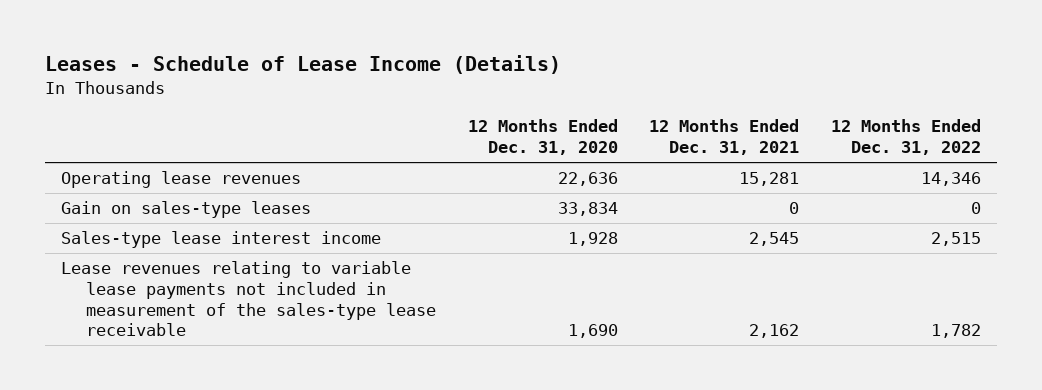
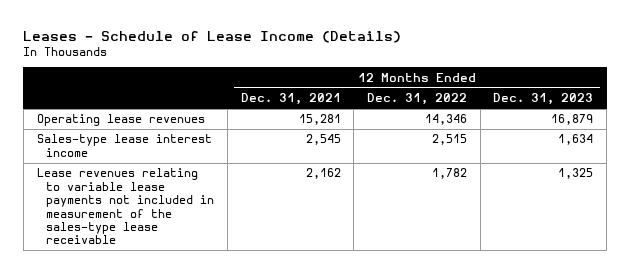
- | 12 Months Ended Dec. 31, 2020 | 12 Months Ended Dec. 31, 2021 | 12 Months Ended Dec. 31, 2022
+ | 12 Months Ended Dec. 31, 2021 | 12 Months Ended Dec. 31, 2022 | 12 Months Ended Dec. 31, 2023
- Gain on sales-type leases | 33,834 | 0 | 0

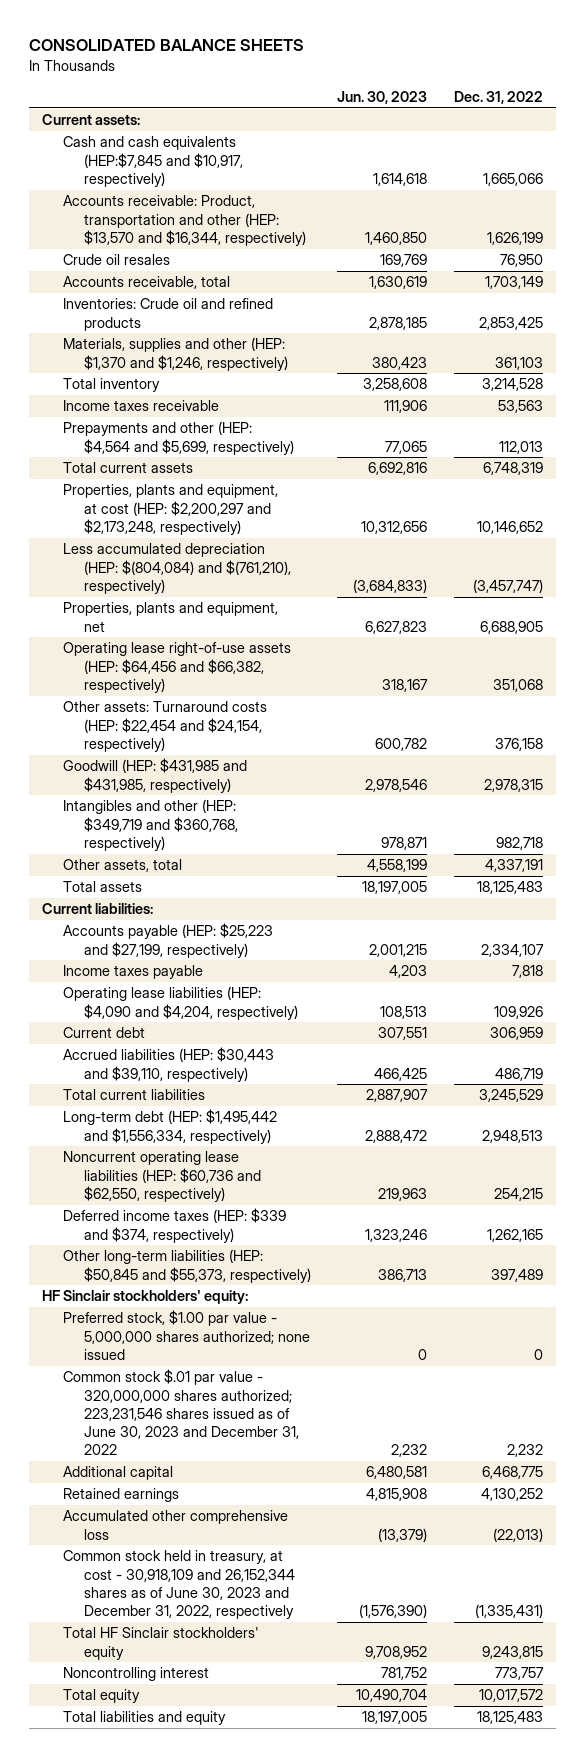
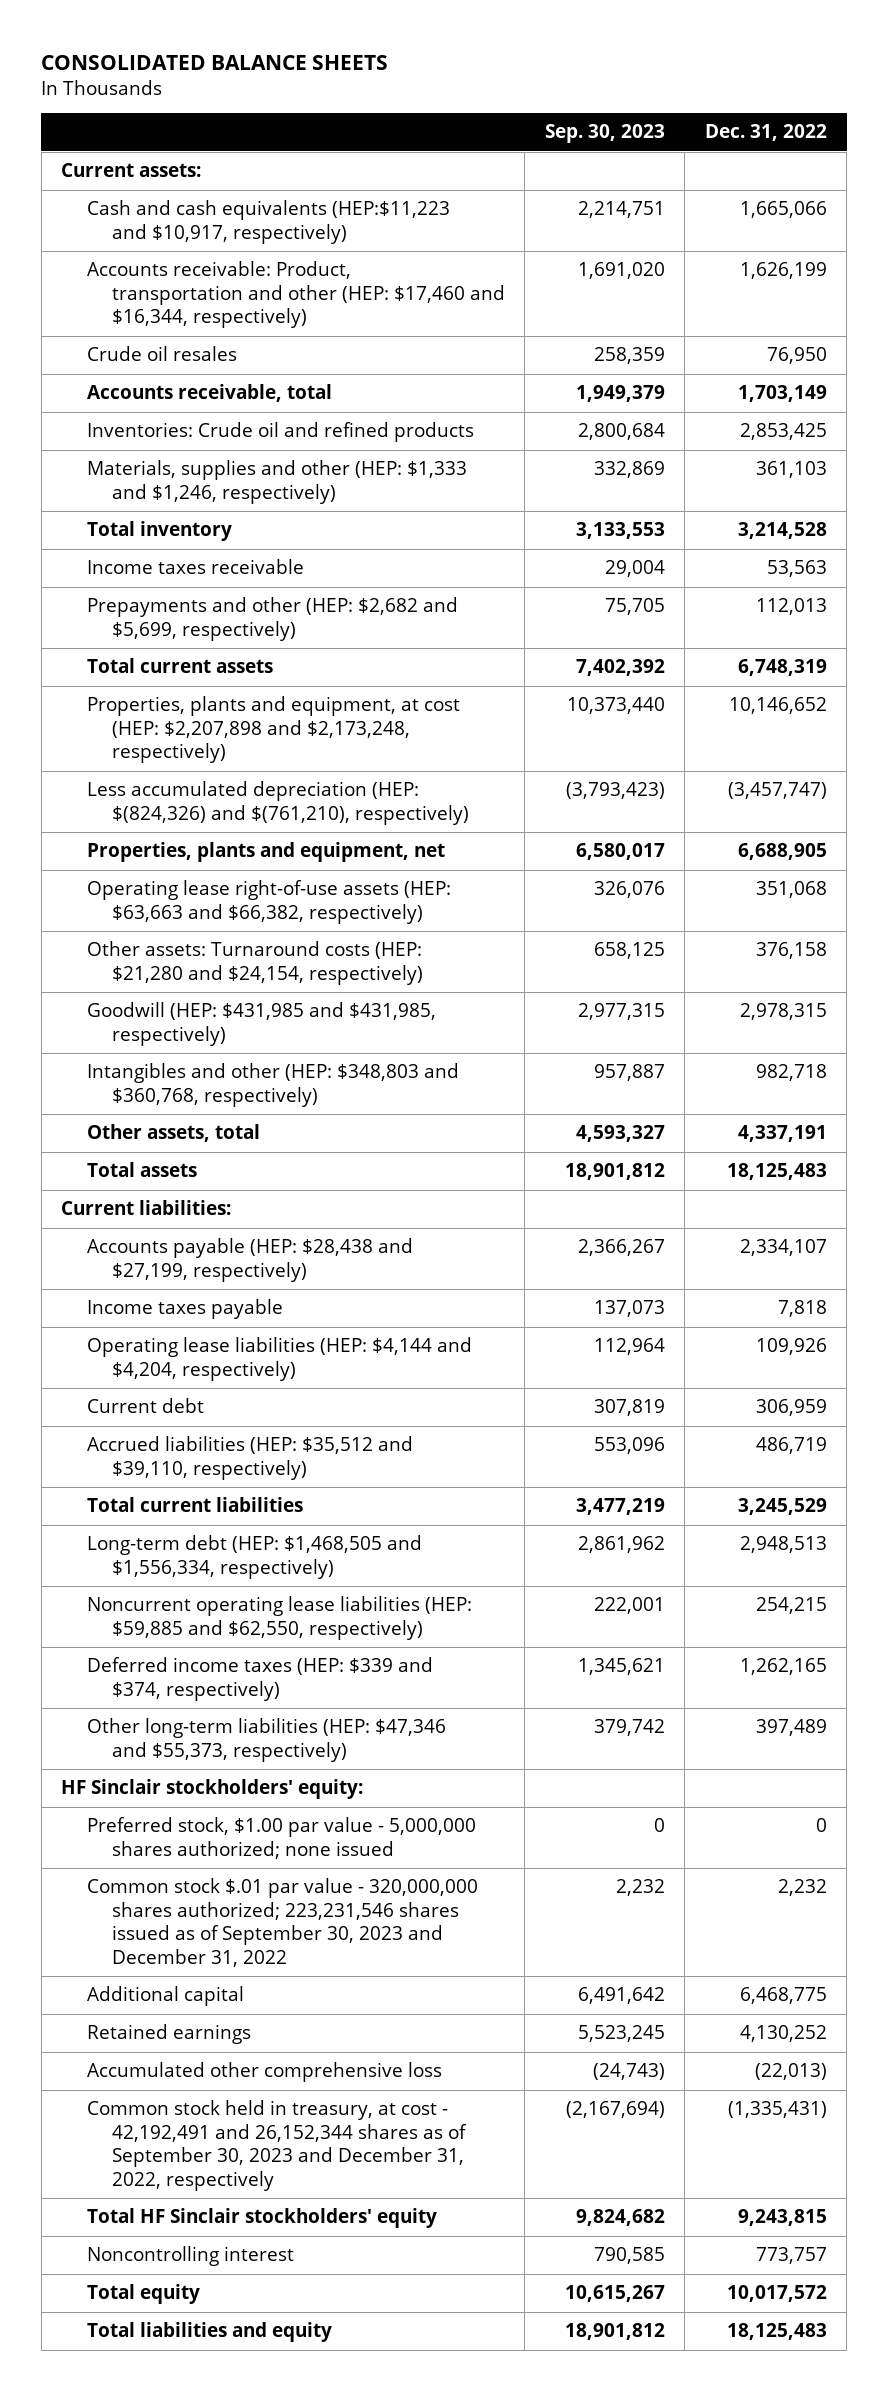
- | Jun. 30, 2023 | Dec. 31, 2022
+ | Sep. 30, 2023 | Dec. 31, 2022
- Cash and cash equivalents (HEP:$7,845 and $10,917, respectively) | 1,614,618 | 1,665,066
- Accounts receivable: Product, transportation and other (HEP: $13,570 and $16,344, respectively) | 1,460,850 | 1,626,199
+ Cash and cash equivalents (HEP:$11,223 and $10,917, respectively) | 2,214,751 | 1,665,066
+ Accounts receivable: Product, transportation and other (HEP: $17,460 and $16,344, respectively) | 1,691,020 | 1,626,199
- Materials, supplies and other (HEP: $1,370 and $1,246, respectively) | 380,423 | 361,103
+ Materials, supplies and other (HEP: $1,333 and $1,246, respectively) | 332,869 | 361,103
- Prepayments and other (HEP: $4,564 and $5,699, respectively) | 77,065 | 112,013
+ Prepayments and other (HEP: $2,682 and $5,699, respectively) | 75,705 | 112,013
- Properties, plants and equipment, at cost (HEP: $2,200,297 and $2,173,248, respectively) | 10,312,656 | 10,146,652
- Less accumulated depreciation (HEP: $(804,084) and $(761,210), respectively) | (3,684,833) | (3,457,747)
+ Properties, plants and equipment, at cost (HEP: $2,207,898 and $2,173,248, respectively) | 10,373,440 | 10,146,652
+ Less accumulated depreciation (HEP: $(824,326) and $(761,210), respectively) | (3,793,423) | (3,457,747)
- Operating lease right-of-use assets (HEP: $64,456 and $66,382, respectively) | 318,167 | 351,068
- Other assets: Turnaround costs (HEP: $22,454 and $24,154, respectively) | 600,782 | 376,158
+ Operating lease right-of-use assets (HEP: $63,663 and $66,382, respectively) | 326,076 | 351,068
+ Other assets: Turnaround costs (HEP: $21,280 and $24,154, respectively) | 658,125 | 376,158
- Intangibles and other (HEP: $349,719 and $360,768, respectively) | 978,871 | 982,718
+ Intangibles and other (HEP: $348,803 and $360,768, respectively) | 957,887 | 982,718
- Accounts payable (HEP: $25,223 and $27,199, respectively) | 2,001,215 | 2,334,107
+ Accounts payable (HEP: $28,438 and $27,199, respectively) | 2,366,267 | 2,334,107
- Operating lease liabilities (HEP: $4,090 and $4,204, respectively) | 108,513 | 109,926
+ Operating lease liabilities (HEP: $4,144 and $4,204, respectively) | 112,964 | 109,926
- Accrued liabilities (HEP: $30,443 and $39,110, respectively) | 466,425 | 486,719
+ Accrued liabilities (HEP: $35,512 and $39,110, respectively) | 553,096 | 486,719
- Long-term debt (HEP: $1,495,442 and $1,556,334, respectively) | 2,888,472 | 2,948,513
- Noncurrent operating lease liabilities (HEP: $60,736 and $62,550, respectively) | 219,963 | 254,215
+ Long-term debt (HEP: $1,468,505 and $1,556,334, respectively) | 2,861,962 | 2,948,513
+ Noncurrent operating lease liabilities (HEP: $59,885 and $62,550, respectively) | 222,001 | 254,215
- Other long-term liabilities (HEP: $50,845 and $55,373, respectively) | 386,713 | 397,489
+ Other long-term liabilities (HEP: $47,346 and $55,373, respectively) | 379,742 | 397,489
- Common stock $.01 par value - 320,000,000 shares authorized; 223,231,546 shares issued as of June 30, 2023 and December 31, 2022 | 2,232 | 2,232
+ Common stock $.01 par value - 320,000,000 shares authorized; 223,231,546 shares issued as of September 30, 2023 and December 31, 2022 | 2,232 | 2,232
- Common stock held in treasury, at cost - 30,918,109 and 26,152,344 shares as of June 30, 2023 and December 31, 2022, respectively | (1,576,390) | (1,335,431)
+ Common stock held in treasury, at cost - 42,192,491 and 26,152,344 shares as of September 30, 2023 and December 31, 2022, respectively | (2,167,694) | (1,335,431)

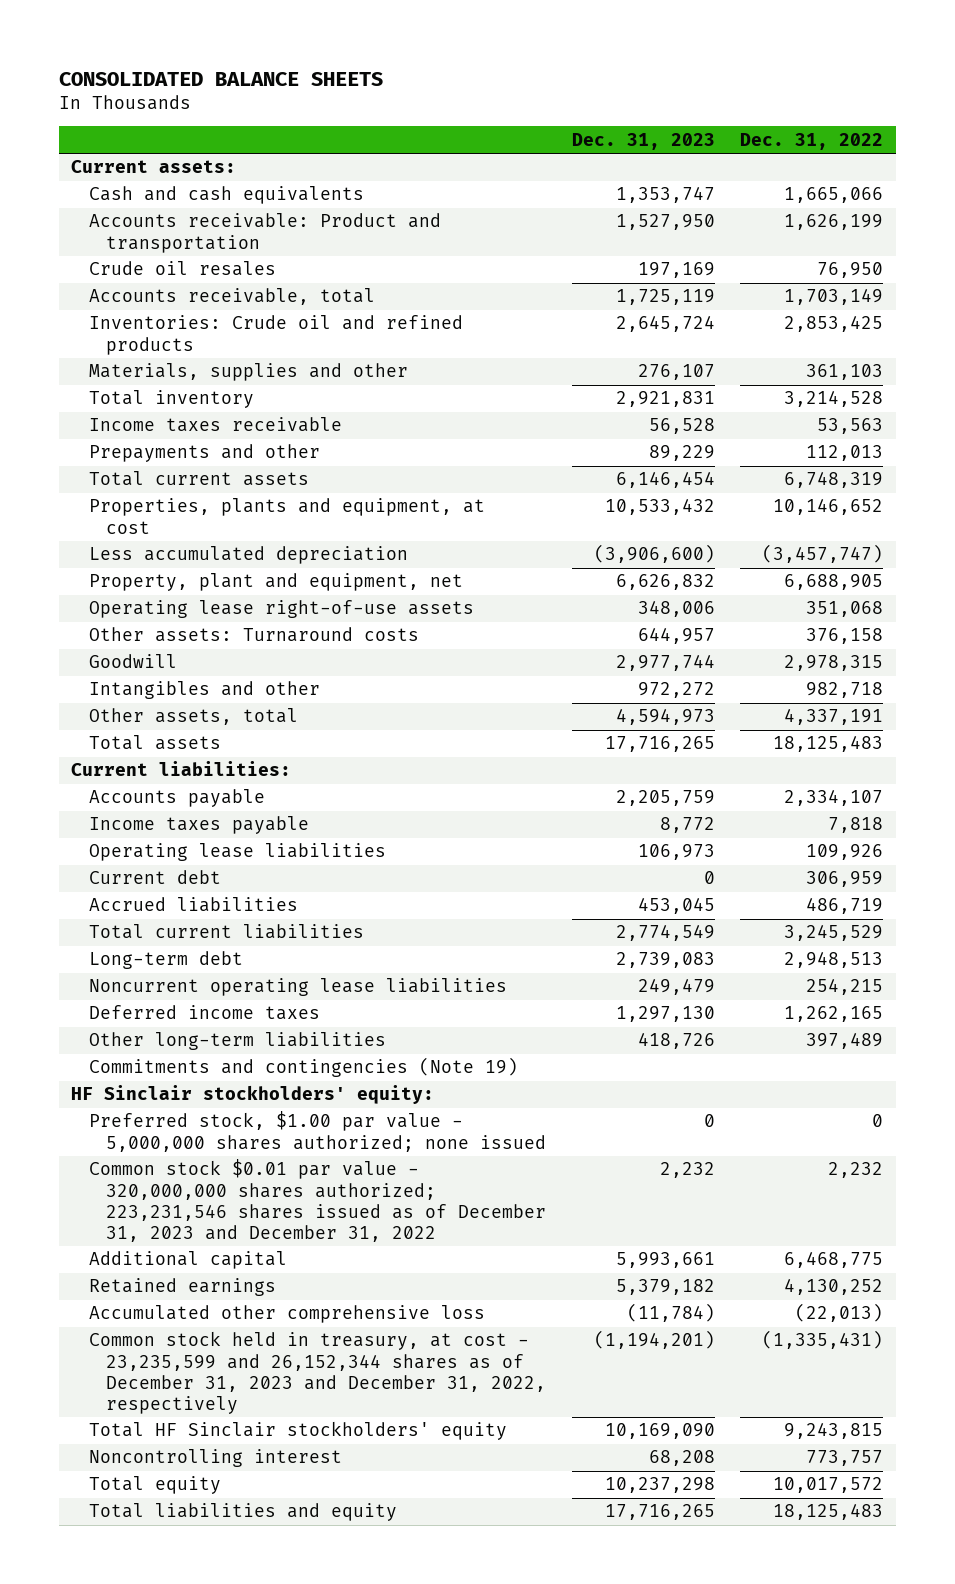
- | Sep. 30, 2023 | Dec. 31, 2022
+ | Dec. 31, 2023 | Dec. 31, 2022
- Cash and cash equivalents (HEP:$11,223 and $10,917, respectively) | 2,214,751 | 1,665,066
- Accounts receivable: Product, transportation and other (HEP: $17,460 and $16,344, respectively) | 1,691,020 | 1,626,199
+ Cash and cash equivalents | 1,353,747 | 1,665,066
+ Accounts receivable: Product and transportation | 1,527,950 | 1,626,199
- Materials, supplies and other (HEP: $1,333 and $1,246, respectively) | 332,869 | 361,103
+ Materials, supplies and other | 276,107 | 361,103
- Prepayments and other (HEP: $2,682 and $5,699, respectively) | 75,705 | 112,013
+ Prepayments and other | 89,229 | 112,013
- Properties, plants and equipment, at cost (HEP: $2,207,898 and $2,173,248, respectively) | 10,373,440 | 10,146,652
- Less accumulated depreciation (HEP: $(824,326) and $(761,210), respectively) | (3,793,423) | (3,457,747)
- Properties, plants and equipment, net | 6,580,017 | 6,688,905
- Operating lease right-of-use assets (HEP: $63,663 and $66,382, respectively) | 326,076 | 351,068
- Other assets: Turnaround costs (HEP: $21,280 and $24,154, respectively) | 658,125 | 376,158
- Goodwill (HEP: $431,985 and $431,985, respectively) | 2,977,315 | 2,978,315
- Intangibles and other (HEP: $348,803 and $360,768, respectively) | 957,887 | 982,718
+ Properties, plants and equipment, at cost | 10,533,432 | 10,146,652
+ Less accumulated depreciation | (3,906,600) | (3,457,747)
+ Property, plant and equipment, net | 6,626,832 | 6,688,905
+ Operating lease right-of-use assets | 348,006 | 351,068
+ Other assets: Turnaround costs | 644,957 | 376,158
+ Goodwill | 2,977,744 | 2,978,315
+ Intangibles and other | 972,272 | 982,718
- Accounts payable (HEP: $28,438 and $27,199, respectively) | 2,366,267 | 2,334,107
+ Accounts payable | 2,205,759 | 2,334,107
- Operating lease liabilities (HEP: $4,144 and $4,204, respectively) | 112,964 | 109,926
+ Operating lease liabilities | 106,973 | 109,926
- Accrued liabilities (HEP: $35,512 and $39,110, respectively) | 553,096 | 486,719
+ Accrued liabilities | 453,045 | 486,719
- Long-term debt (HEP: $1,468,505 and $1,556,334, respectively) | 2,861,962 | 2,948,513
- Noncurrent operating lease liabilities (HEP: $59,885 and $62,550, respectively) | 222,001 | 254,215
- Deferred income taxes (HEP: $339 and $374, respectively) | 1,345,621 | 1,262,165
- Other long-term liabilities (HEP: $47,346 and $55,373, respectively) | 379,742 | 397,489
+ Long-term debt | 2,739,083 | 2,948,513
+ Noncurrent operating lease liabilities | 249,479 | 254,215
+ Deferred income taxes | 1,297,130 | 1,262,165
+ Other long-term liabilities | 418,726 | 397,489
+ Commitments and contingencies (Note 19)
- Common stock $.01 par value - 320,000,000 shares authorized; 223,231,546 shares issued as of September 30, 2023 and December 31, 2022 | 2,232 | 2,232
+ Common stock $0.01 par value - 320,000,000 shares authorized; 223,231,546 shares issued as of December 31, 2023 and December 31, 2022 | 2,232 | 2,232
- Common stock held in treasury, at cost - 42,192,491 and 26,152,344 shares as of September 30, 2023 and December 31, 2022, respectively | (2,167,694) | (1,335,431)
+ Common stock held in treasury, at cost - 23,235,599 and 26,152,344 shares as of December 31, 2023 and December 31, 2022, respectively | (1,194,201) | (1,335,431)

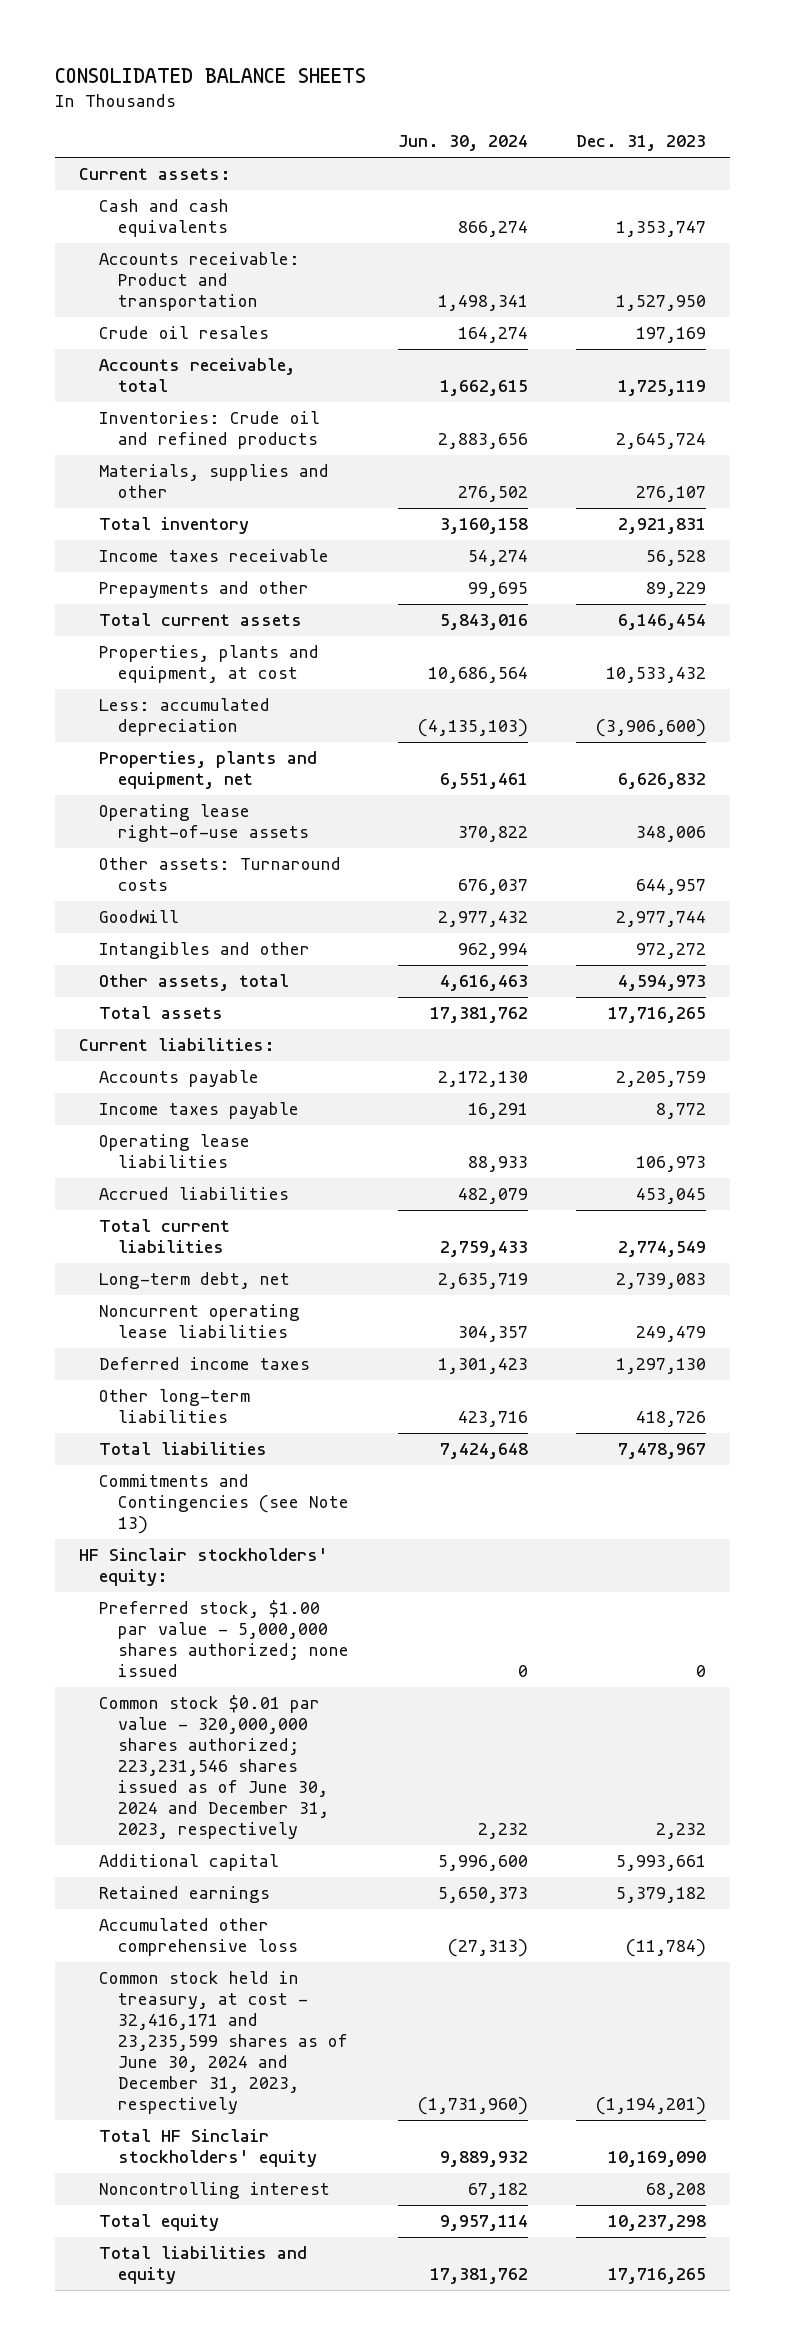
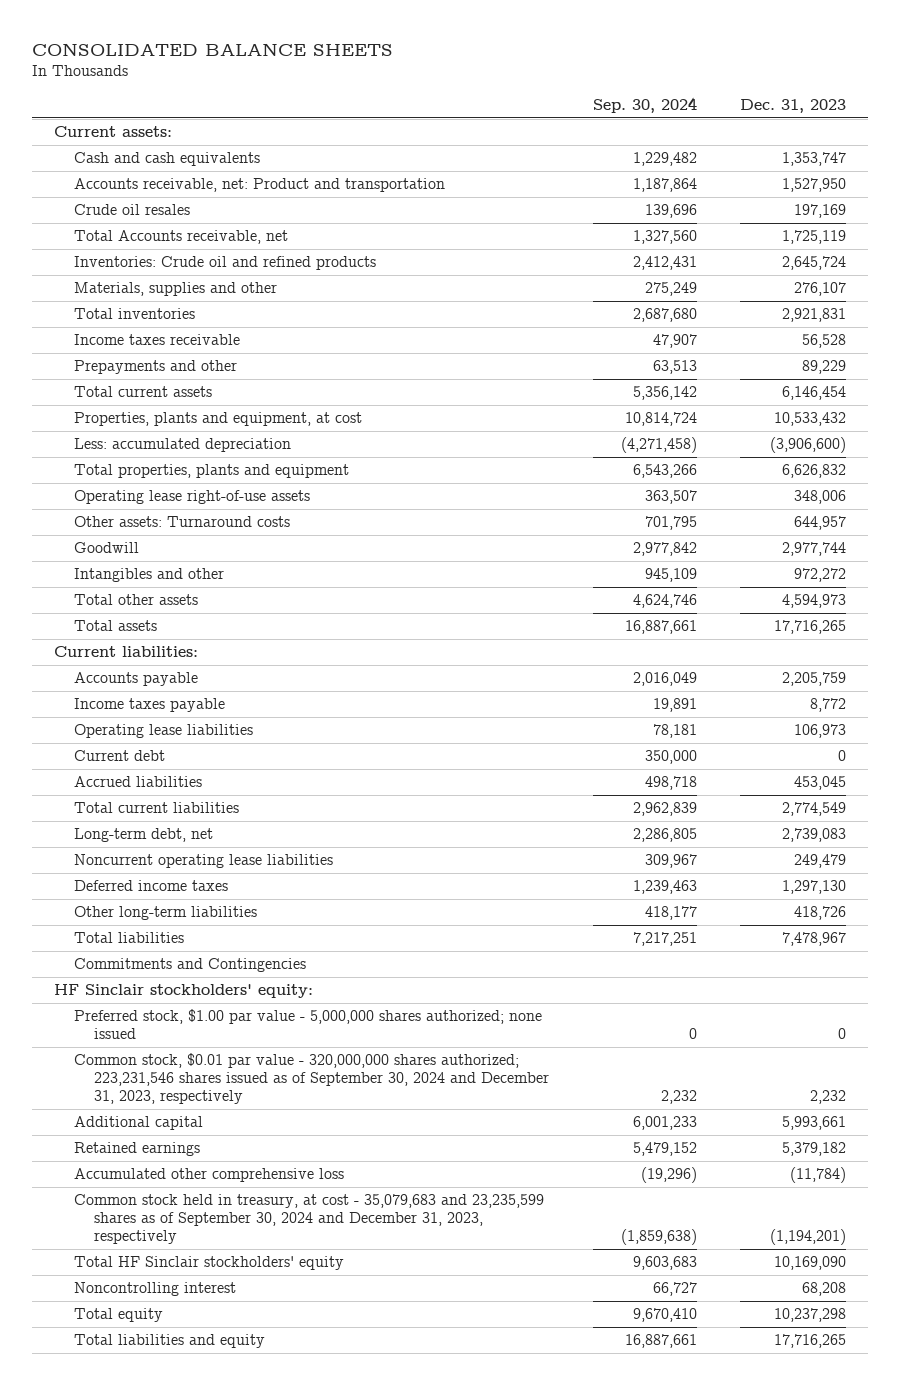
- | Jun. 30, 2024 | Dec. 31, 2023
+ | Sep. 30, 2024 | Dec. 31, 2023
- Accounts receivable: Product and transportation | 1,498,341 | 1,527,950
+ Accounts receivable, net: Product and transportation | 1,187,864 | 1,527,950
- Accounts receivable, total | 1,662,615 | 1,725,119
+ Total Accounts receivable, net | 1,327,560 | 1,725,119
- Total inventory | 3,160,158 | 2,921,831
+ Total inventories | 2,687,680 | 2,921,831
- Properties, plants and equipment, net | 6,551,461 | 6,626,832
+ Total properties, plants and equipment | 6,543,266 | 6,626,832
- Other assets, total | 4,616,463 | 4,594,973
+ Total other assets | 4,624,746 | 4,594,973
+ Current debt | 350,000 | 0
- Commitments and Contingencies (see Note 13)
+ Commitments and Contingencies
- Common stock $0.01 par value - 320,000,000 shares authorized; 223,231,546 shares issued as of June 30, 2024 and December 31, 2023, respectively | 2,232 | 2,232
+ Common stock, $0.01 par value - 320,000,000 shares authorized; 223,231,546 shares issued as of September 30, 2024 and December 31, 2023, respectively | 2,232 | 2,232
- Common stock held in treasury, at cost - 32,416,171 and 23,235,599 shares as of June 30, 2024 and December 31, 2023, respectively | (1,731,960) | (1,194,201)
+ Common stock held in treasury, at cost - 35,079,683 and 23,235,599 shares as of September 30, 2024 and December 31, 2023, respectively | (1,859,638) | (1,194,201)

